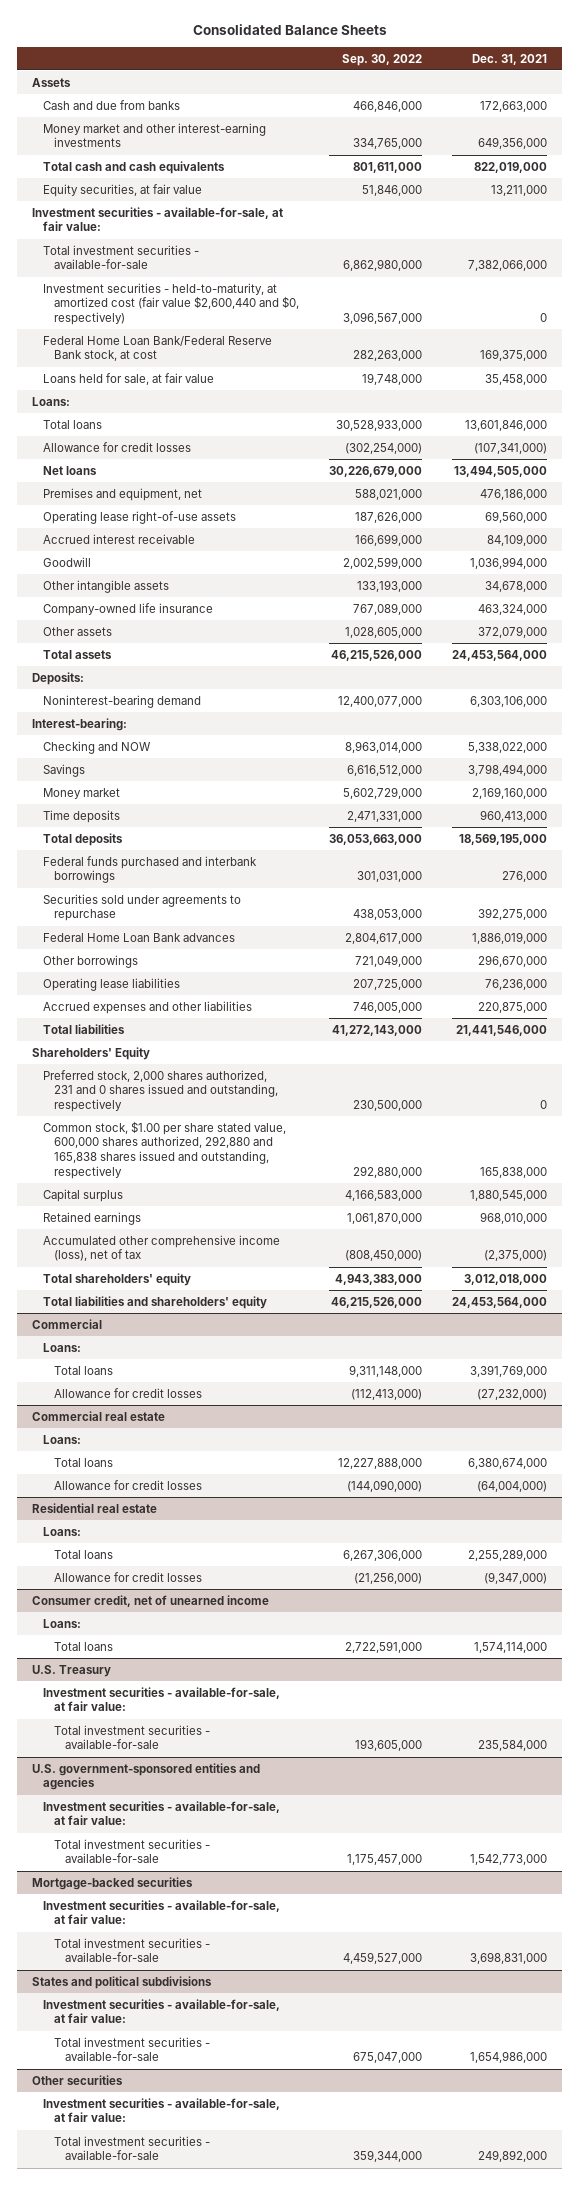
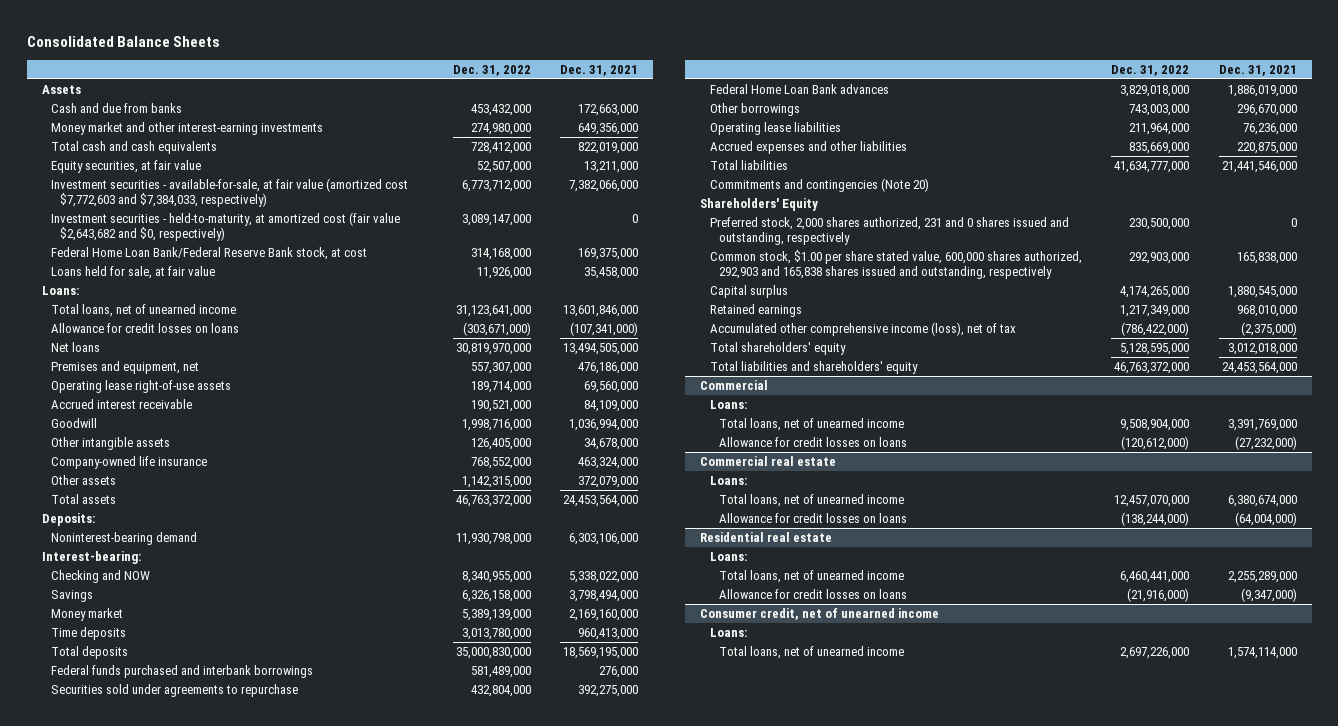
- | Sep. 30, 2022 | Dec. 31, 2021
+ | Dec. 31, 2022 | Dec. 31, 2021
- Investment securities - available-for-sale, at fair value:
- Total investment securities - available-for-sale | 6,862,980,000 | 7,382,066,000
- Investment securities - held-to-maturity, at amortized cost (fair value $2,600,440 and $0, respectively) | 3,096,567,000 | 0
+ Investment securities - available-for-sale, at fair value (amortized cost $7,772,603 and $7,384,033, respectively) | 6,773,712,000 | 7,382,066,000
+ Investment securities - held-to-maturity, at amortized cost (fair value $2,643,682 and $0, respectively) | 3,089,147,000 | 0
- Total loans | 30,528,933,000 | 13,601,846,000
- Allowance for credit losses | (302,254,000) | (107,341,000)
+ Total loans, net of unearned income | 31,123,641,000 | 13,601,846,000
+ Allowance for credit losses on loans | (303,671,000) | (107,341,000)
+ Commitments and contingencies (Note 20)
- Common stock, $1.00 per share stated value, 600,000 shares authorized, 292,880 and 165,838 shares issued and outstanding, respectively | 292,880,000 | 165,838,000
+ Common stock, $1.00 per share stated value, 600,000 shares authorized, 292,903 and 165,838 shares issued and outstanding, respectively | 292,903,000 | 165,838,000
@ Commercial
- Total loans | 9,311,148,000 | 3,391,769,000
- Allowance for credit losses | (112,413,000) | (27,232,000)
+ Total loans, net of unearned income | 9,508,904,000 | 3,391,769,000
+ Allowance for credit losses on loans | (120,612,000) | (27,232,000)
@ Commercial real estate
- Total loans | 12,227,888,000 | 6,380,674,000
- Allowance for credit losses | (144,090,000) | (64,004,000)
+ Total loans, net of unearned income | 12,457,070,000 | 6,380,674,000
+ Allowance for credit losses on loans | (138,244,000) | (64,004,000)
@ Residential real estate
- Total loans | 6,267,306,000 | 2,255,289,000
- Allowance for credit losses | (21,256,000) | (9,347,000)
+ Total loans, net of unearned income | 6,460,441,000 | 2,255,289,000
+ Allowance for credit losses on loans | (21,916,000) | (9,347,000)
@ Consumer credit, net of unearned income
- Total loans | 2,722,591,000 | 1,574,114,000
- U.S. Treasury
- Investment securities - available-for-sale, at fair value:
- Total investment securities - available-for-sale | 193,605,000 | 235,584,000
- U.S. government-sponsored entities and agencies
- Investment securities - available-for-sale, at fair value:
- Total investment securities - available-for-sale | 1,175,457,000 | 1,542,773,000
- Mortgage-backed securities
- Investment securities - available-for-sale, at fair value:
- Total investment securities - available-for-sale | 4,459,527,000 | 3,698,831,000
- States and political subdivisions
- Investment securities - available-for-sale, at fair value:
- Total investment securities - available-for-sale | 675,047,000 | 1,654,986,000
- Other securities
- Investment securities - available-for-sale, at fair value:
- Total investment securities - available-for-sale | 359,344,000 | 249,892,000
@ Consumer credit, net of unearned income
+ Total loans, net of unearned income | 2,697,226,000 | 1,574,114,000

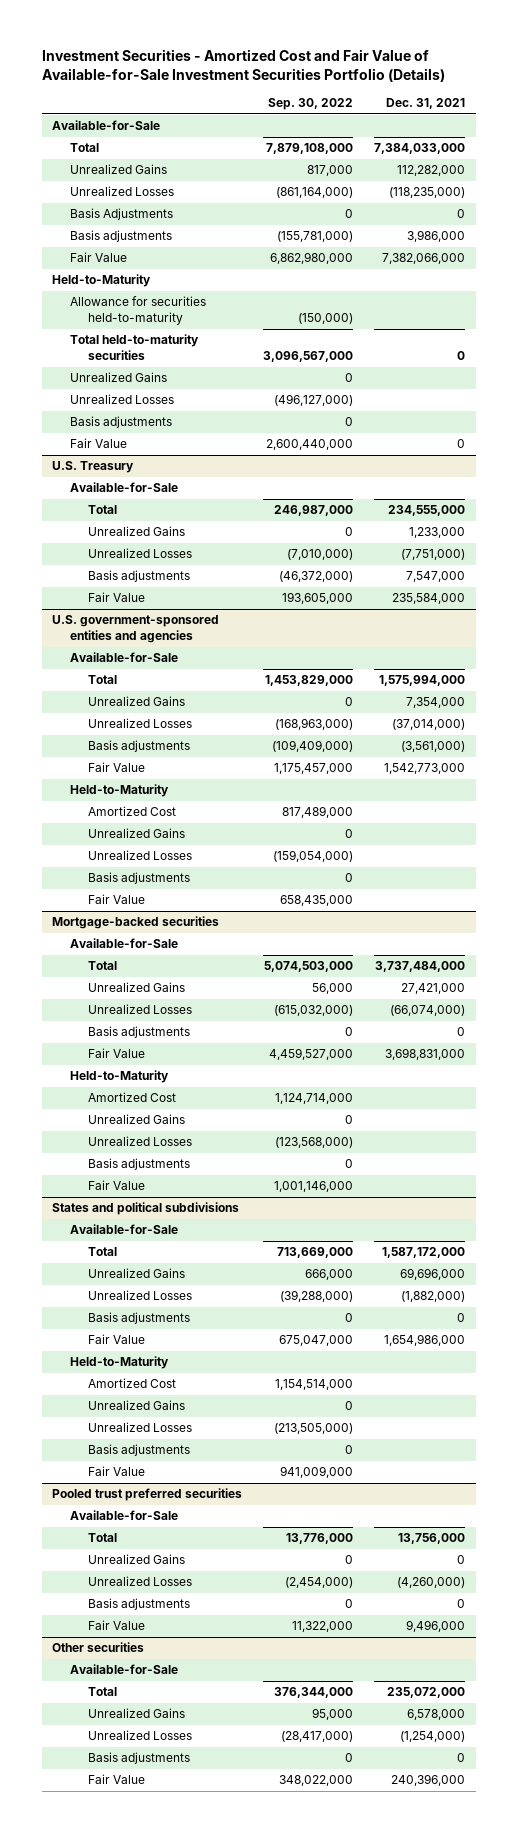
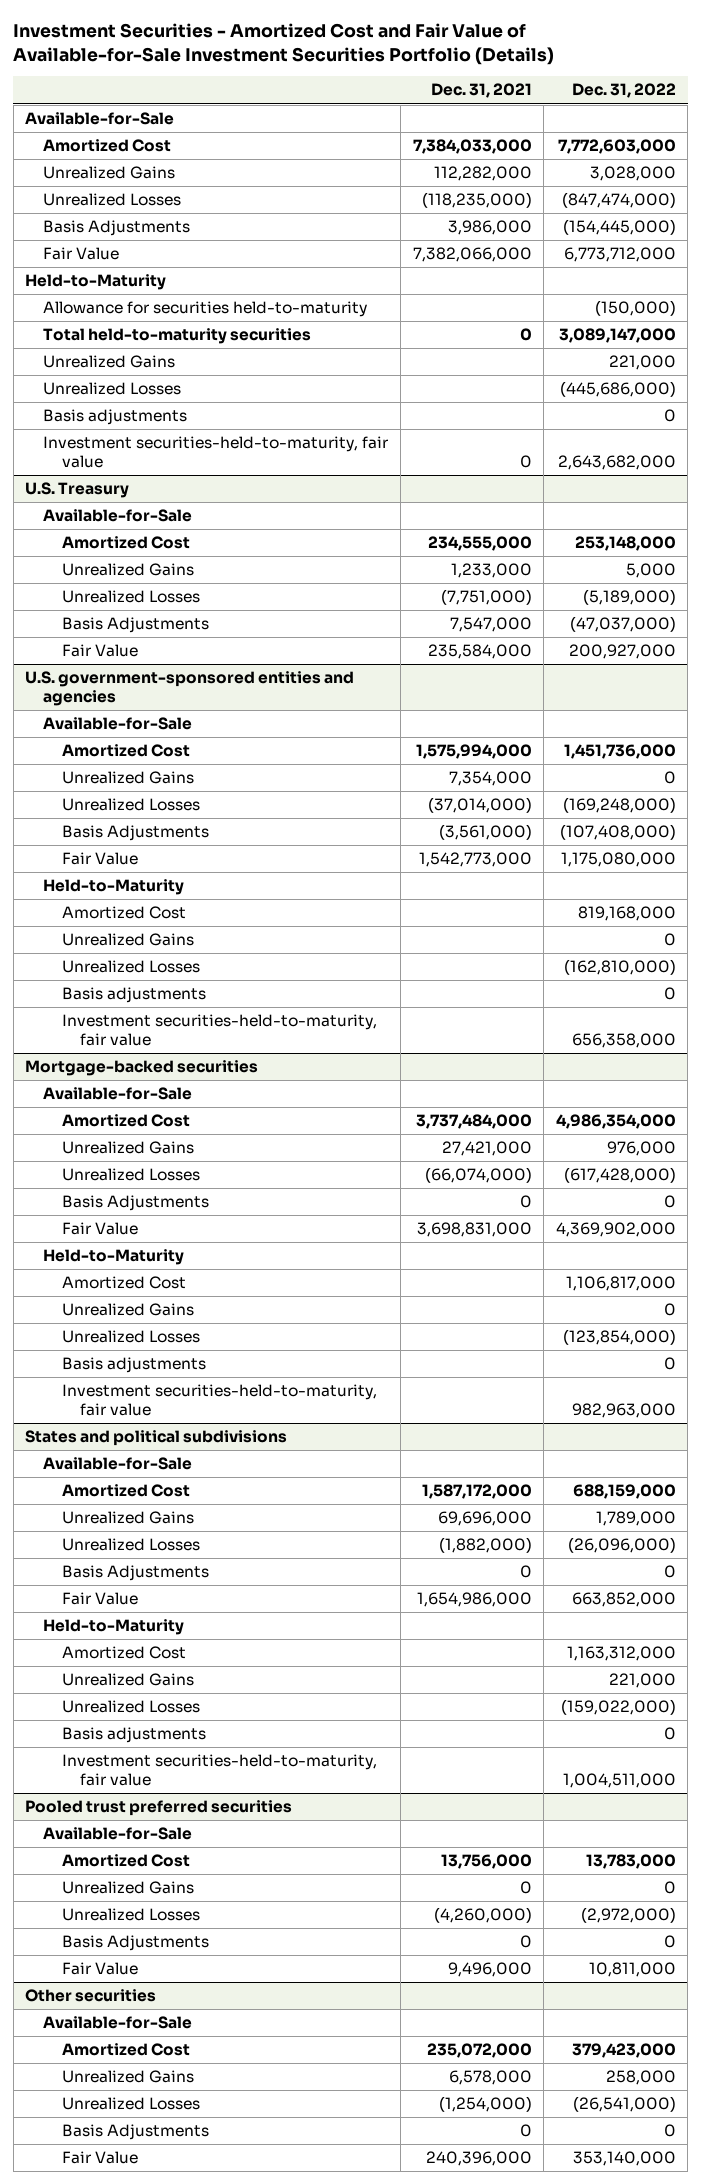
- | Sep. 30, 2022 | Dec. 31, 2021
+ | Dec. 31, 2021 | Dec. 31, 2022
- Total | 7,879,108,000 | 7,384,033,000
+ Amortized Cost | 7,384,033,000 | 7,772,603,000
- Basis Adjustments | 0 | 0
- Basis adjustments | (155,781,000) | 3,986,000
+ Basis Adjustments | 3,986,000 | (154,445,000)
- Fair Value | 2,600,440,000 | 0
+ Investment securities-held-to-maturity, fair value | 0 | 2,643,682,000
@ U.S. Treasury
- Total | 246,987,000 | 234,555,000
+ Amortized Cost | 234,555,000 | 253,148,000
- Basis adjustments | (46,372,000) | 7,547,000
+ Basis Adjustments | 7,547,000 | (47,037,000)
@ U.S. government-sponsored entities and agencies
- Total | 1,453,829,000 | 1,575,994,000
+ Amortized Cost | 1,575,994,000 | 1,451,736,000
- Basis adjustments | (109,409,000) | (3,561,000)
+ Basis Adjustments | (3,561,000) | (107,408,000)
- Fair Value | 658,435,000 |
+ Investment securities-held-to-maturity, fair value | | 656,358,000
@ Mortgage-backed securities
- Total | 5,074,503,000 | 3,737,484,000
+ Amortized Cost | 3,737,484,000 | 4,986,354,000
- Basis adjustments | 0 | 0
+ Basis Adjustments | 0 | 0
- Fair Value | 1,001,146,000 |
+ Investment securities-held-to-maturity, fair value | | 982,963,000
@ States and political subdivisions
- Total | 713,669,000 | 1,587,172,000
+ Amortized Cost | 1,587,172,000 | 688,159,000
- Basis adjustments | 0 | 0
+ Basis Adjustments | 0 | 0
- Fair Value | 941,009,000 |
+ Investment securities-held-to-maturity, fair value | | 1,004,511,000
@ Pooled trust preferred securities
- Total | 13,776,000 | 13,756,000
+ Amortized Cost | 13,756,000 | 13,783,000
- Basis adjustments | 0 | 0
+ Basis Adjustments | 0 | 0
@ Other securities
- Total | 376,344,000 | 235,072,000
+ Amortized Cost | 235,072,000 | 379,423,000
- Basis adjustments | 0 | 0
+ Basis Adjustments | 0 | 0

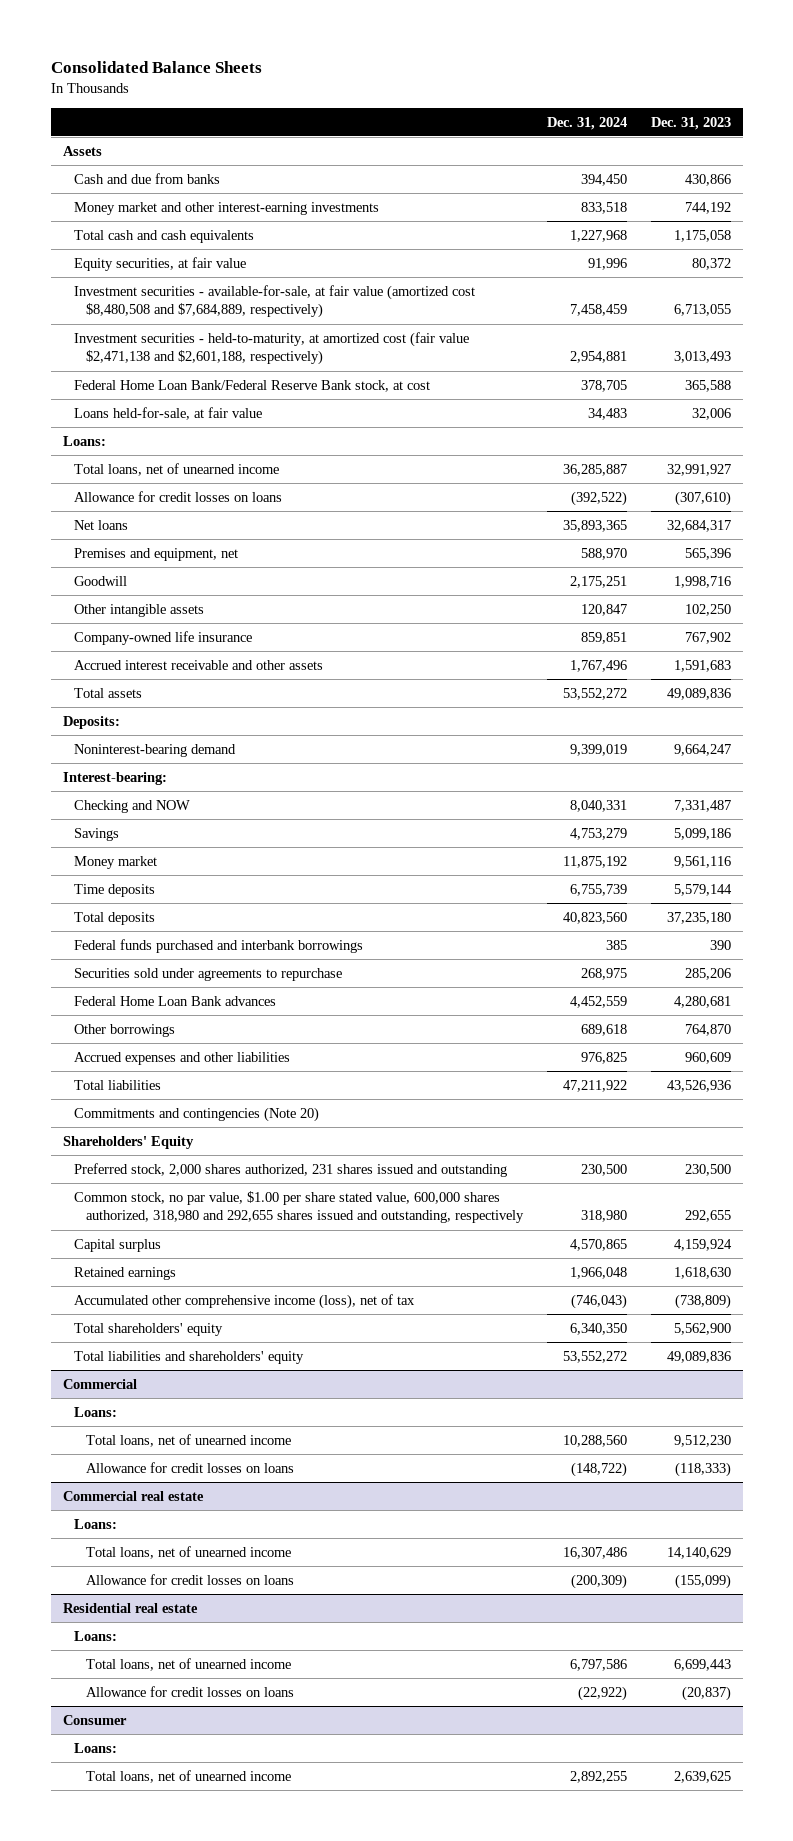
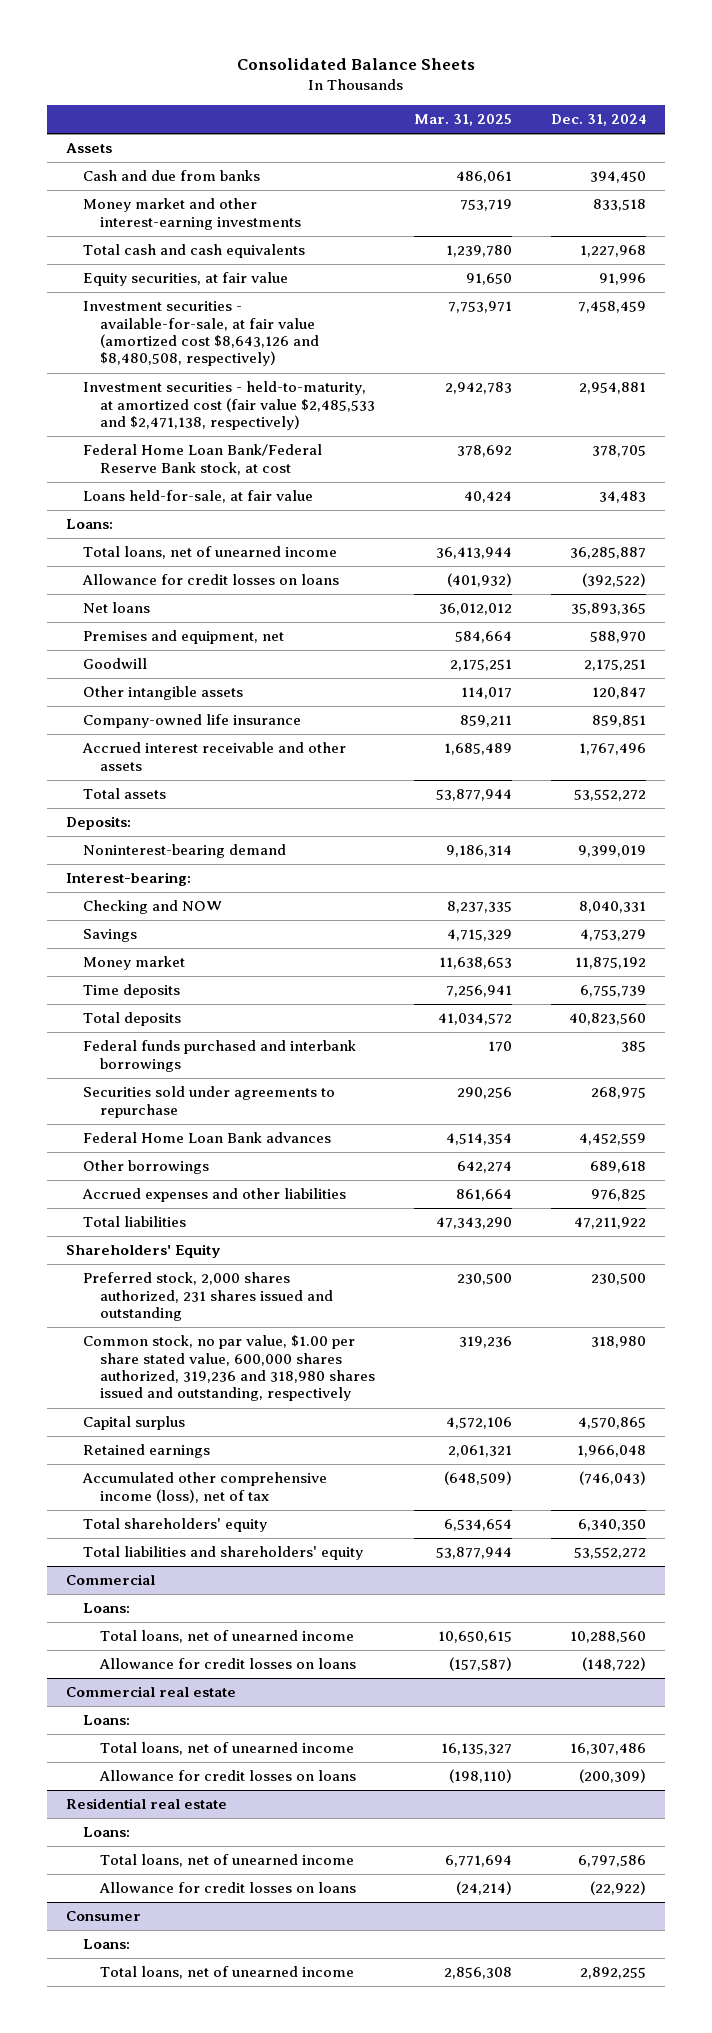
- | Dec. 31, 2024 | Dec. 31, 2023
+ | Mar. 31, 2025 | Dec. 31, 2024
- Investment securities - available-for-sale, at fair value (amortized cost $8,480,508 and $7,684,889, respectively) | 7,458,459 | 6,713,055
- Investment securities - held-to-maturity, at amortized cost (fair value $2,471,138 and $2,601,188, respectively) | 2,954,881 | 3,013,493
+ Investment securities - available-for-sale, at fair value (amortized cost $8,643,126 and $8,480,508, respectively) | 7,753,971 | 7,458,459
+ Investment securities - held-to-maturity, at amortized cost (fair value $2,485,533 and $2,471,138, respectively) | 2,942,783 | 2,954,881
- Commitments and contingencies (Note 20)
- Common stock, no par value, $1.00 per share stated value, 600,000 shares authorized, 318,980 and 292,655 shares issued and outstanding, respectively | 318,980 | 292,655
+ Common stock, no par value, $1.00 per share stated value, 600,000 shares authorized, 319,236 and 318,980 shares issued and outstanding, respectively | 319,236 | 318,980

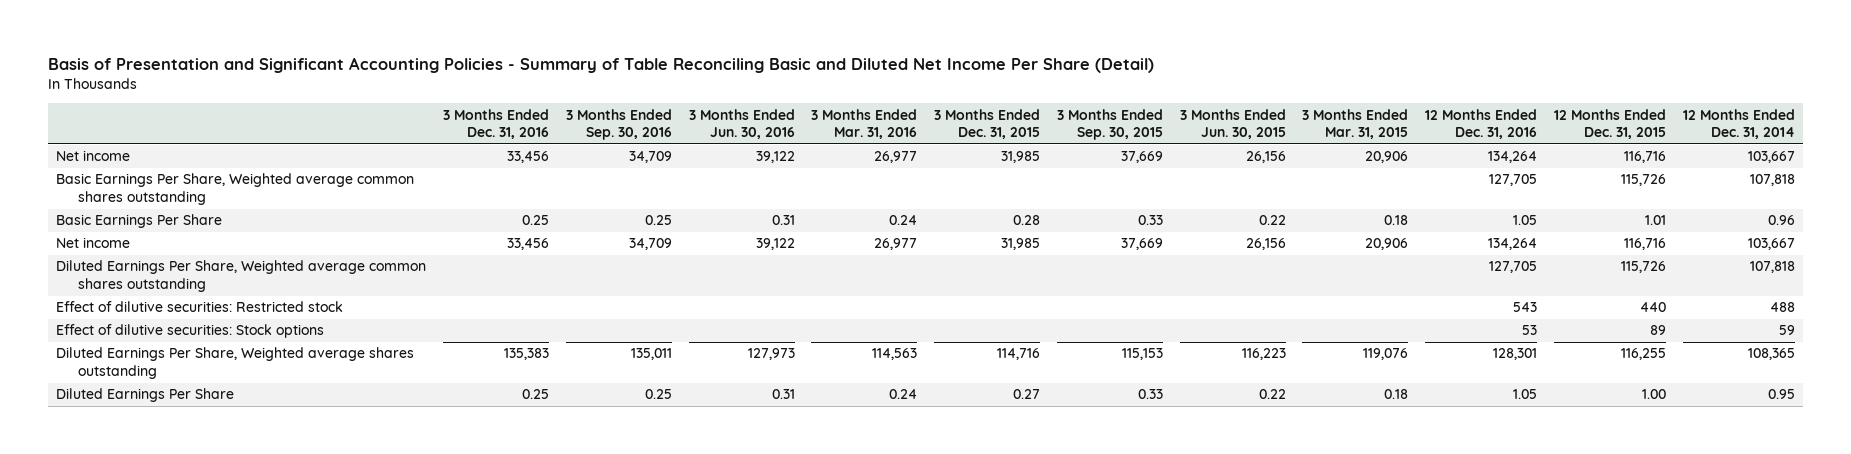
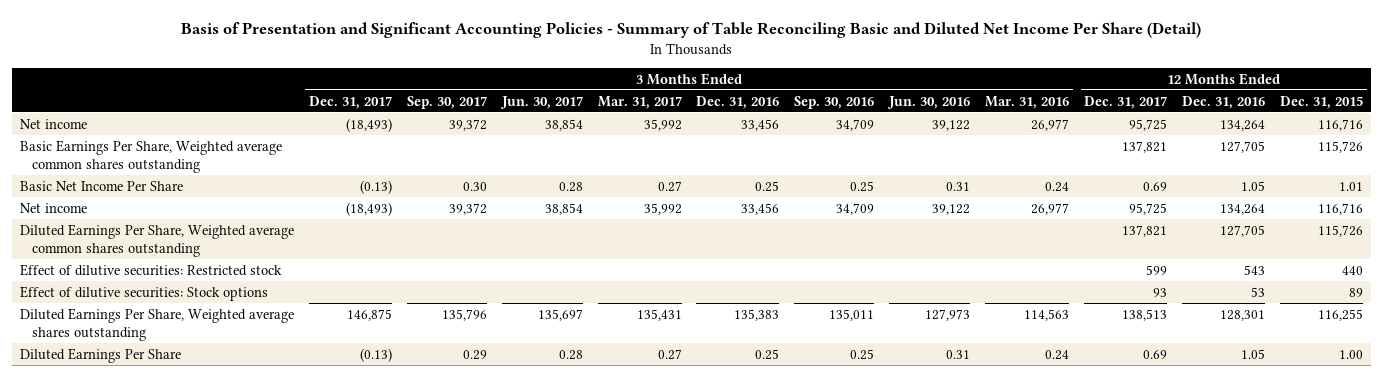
- | 3 Months Ended Dec. 31, 2016 | 3 Months Ended Sep. 30, 2016 | 3 Months Ended Jun. 30, 2016 | 3 Months Ended Mar. 31, 2016 | 3 Months Ended Dec. 31, 2015 | 3 Months Ended Sep. 30, 2015 | 3 Months Ended Jun. 30, 2015 | 3 Months Ended Mar. 31, 2015 | 12 Months Ended Dec. 31, 2016 | 12 Months Ended Dec. 31, 2015 | 12 Months Ended Dec. 31, 2014
+ | 3 Months Ended Dec. 31, 2017 | 3 Months Ended Sep. 30, 2017 | 3 Months Ended Jun. 30, 2017 | 3 Months Ended Mar. 31, 2017 | 3 Months Ended Dec. 31, 2016 | 3 Months Ended Sep. 30, 2016 | 3 Months Ended Jun. 30, 2016 | 3 Months Ended Mar. 31, 2016 | 12 Months Ended Dec. 31, 2017 | 12 Months Ended Dec. 31, 2016 | 12 Months Ended Dec. 31, 2015
- Basic Earnings Per Share | 0.25 | 0.25 | 0.31 | 0.24 | 0.28 | 0.33 | 0.22 | 0.18 | 1.05 | 1.01 | 0.96
+ Basic Net Income Per Share | (0.13) | 0.30 | 0.28 | 0.27 | 0.25 | 0.25 | 0.31 | 0.24 | 0.69 | 1.05 | 1.01

